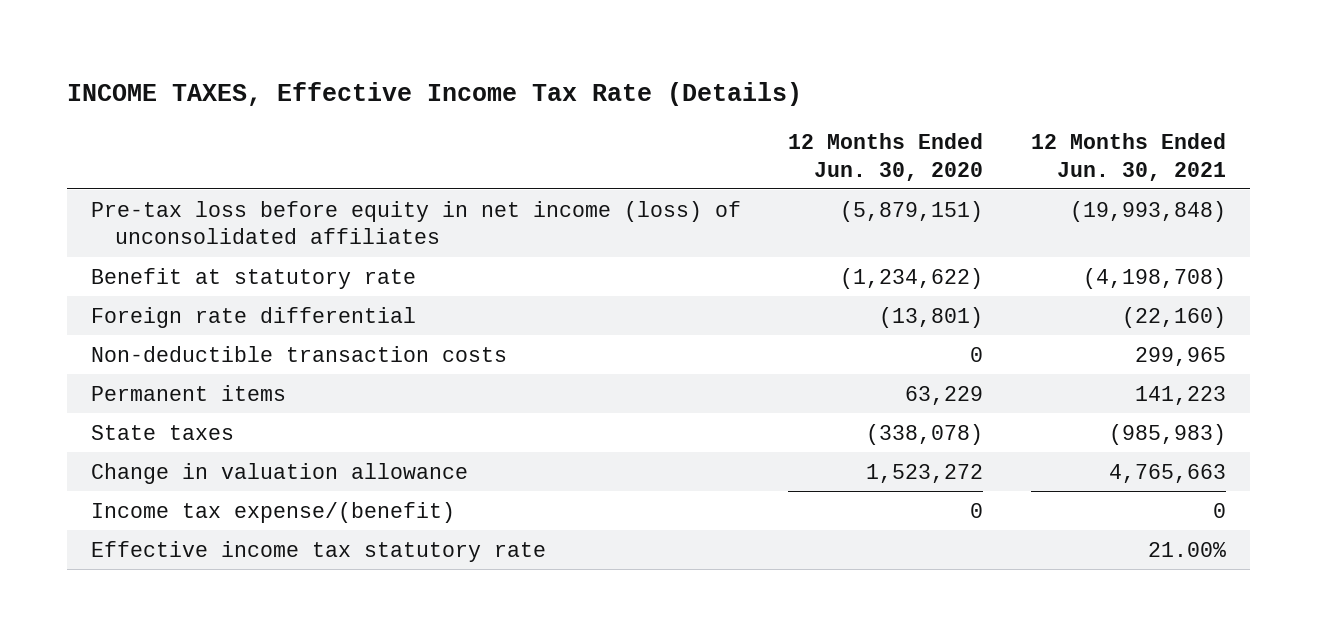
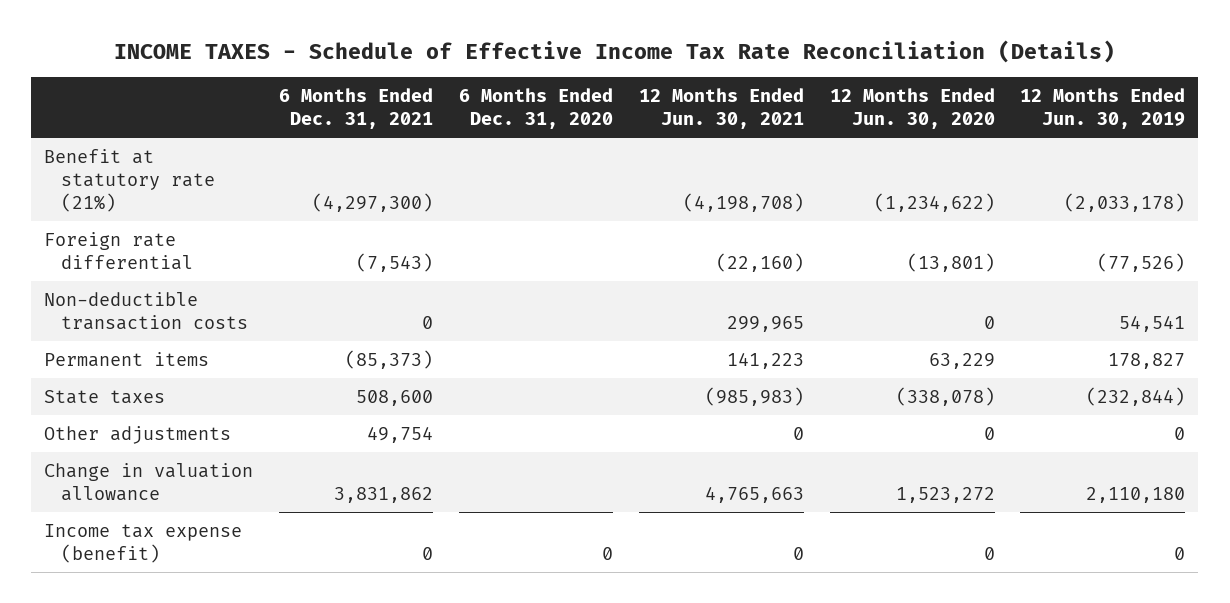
- INCOME TAXES, Effective Income Tax Rate (Details)
+ INCOME TAXES - Schedule of Effective Income Tax Rate Reconciliation (Details)
- | 12 Months Ended Jun. 30, 2020 | 12 Months Ended Jun. 30, 2021
+ | 6 Months Ended Dec. 31, 2021 | 6 Months Ended Dec. 31, 2020 | 12 Months Ended Jun. 30, 2021 | 12 Months Ended Jun. 30, 2020 | 12 Months Ended Jun. 30, 2019
- Pre-tax loss before equity in net income (loss) of unconsolidated affiliates | (5,879,151) | (19,993,848)
- Benefit at statutory rate | (1,234,622) | (4,198,708)
+ Benefit at statutory rate (21%) | (4,297,300) | | (4,198,708) | (1,234,622) | (2,033,178)
+ Other adjustments | 49,754 | | 0 | 0 | 0
- Income tax expense/(benefit) | 0 | 0
- Effective income tax statutory rate | | 21.00%
+ Income tax expense (benefit) | 0 | 0 | 0 | 0 | 0

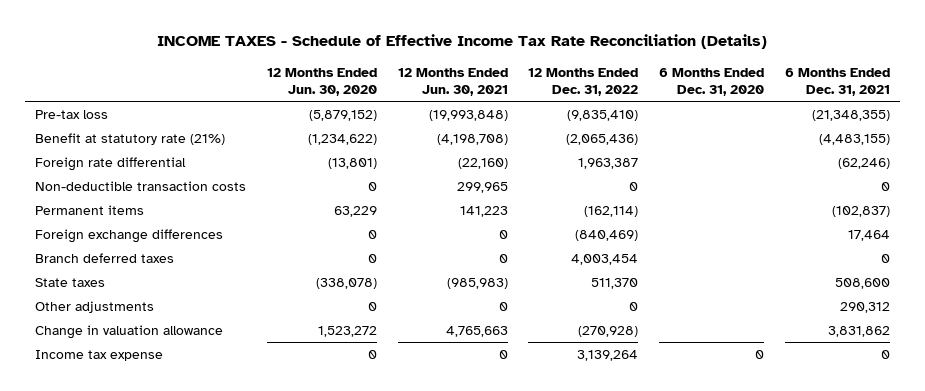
- | 6 Months Ended Dec. 31, 2021 | 6 Months Ended Dec. 31, 2020 | 12 Months Ended Jun. 30, 2021 | 12 Months Ended Jun. 30, 2020 | 12 Months Ended Jun. 30, 2019
+ | 12 Months Ended Jun. 30, 2020 | 12 Months Ended Jun. 30, 2021 | 12 Months Ended Dec. 31, 2022 | 6 Months Ended Dec. 31, 2020 | 6 Months Ended Dec. 31, 2021
- Benefit at statutory rate (21%) | (4,297,300) | | (4,198,708) | (1,234,622) | (2,033,178)
- Foreign rate differential | (7,543) | | (22,160) | (13,801) | (77,526)
+ Pre-tax loss | (5,879,152) | (19,993,848) | (9,835,410) | | (21,348,355)
+ Benefit at statutory rate (21%) | (1,234,622) | (4,198,708) | (2,065,436) | | (4,483,155)
+ Foreign rate differential | (13,801) | (22,160) | 1,963,387 | | (62,246)
- Permanent items | (85,373) | | 141,223 | 63,229 | 178,827
+ Permanent items | 63,229 | 141,223 | (162,114) | | (102,837)
+ Foreign exchange differences | 0 | 0 | (840,469) | | 17,464
+ Branch deferred taxes | 0 | 0 | 4,003,454 | | 0
- Other adjustments | 49,754 | | 0 | 0 | 0
+ Other adjustments | 0 | 0 | 0 | | 290,312
- Income tax expense (benefit) | 0 | 0 | 0 | 0 | 0
+ Income tax expense | 0 | 0 | 3,139,264 | 0 | 0

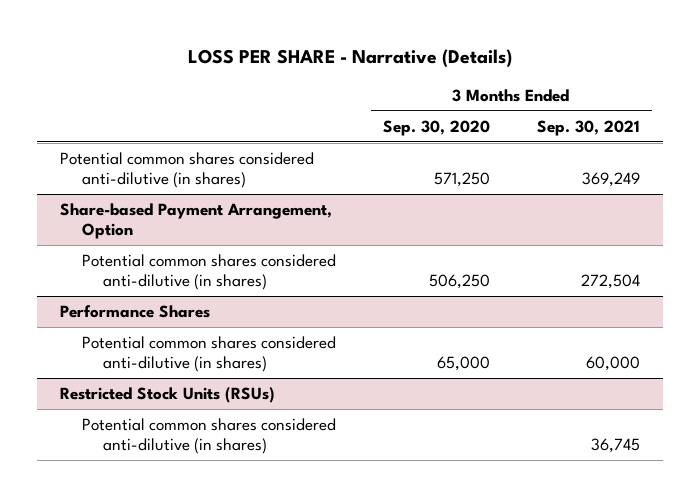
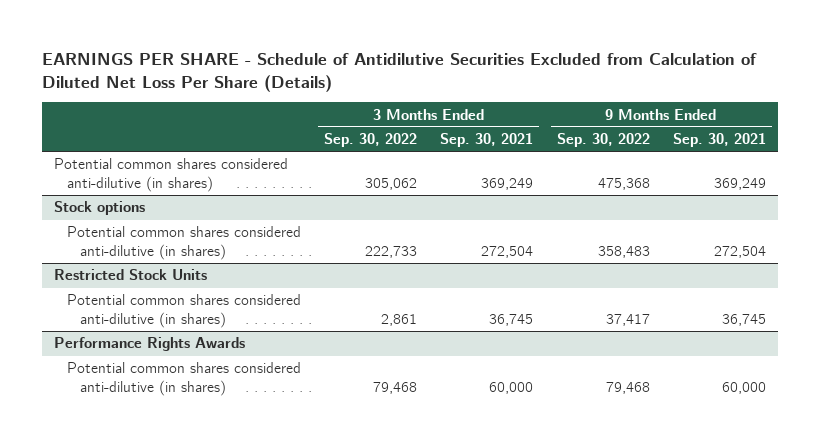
- LOSS PER SHARE - Narrative (Details)
+ EARNINGS PER SHARE - Schedule of Antidilutive Securities Excluded from Calculation of Diluted Net Loss Per Share (Details)
- | 3 Months Ended Sep. 30, 2020 | 3 Months Ended Sep. 30, 2021
+ | 3 Months Ended Sep. 30, 2022 | 3 Months Ended Sep. 30, 2021 | 9 Months Ended Sep. 30, 2022 | 9 Months Ended Sep. 30, 2021
- Share-based Payment Arrangement, Option
+ Stock options
- Performance Shares
- Potential common shares considered anti-dilutive (in shares) | 65,000 | 60,000
- Restricted Stock Units (RSUs)
+ Restricted Stock Units
+ Performance Rights Awards
+ Potential common shares considered anti-dilutive (in shares) | 79,468 | 60,000 | 79,468 | 60,000

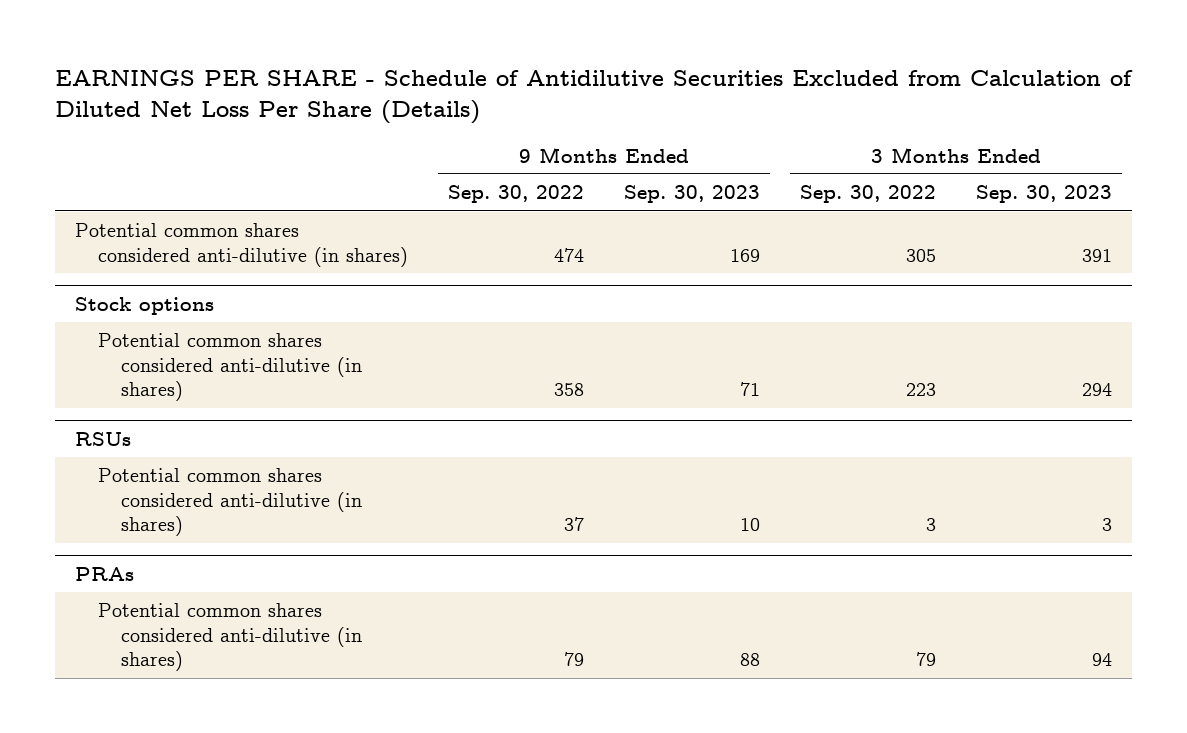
- | 3 Months Ended Sep. 30, 2022 | 3 Months Ended Sep. 30, 2021 | 9 Months Ended Sep. 30, 2022 | 9 Months Ended Sep. 30, 2021
+ | 9 Months Ended Sep. 30, 2022 | 9 Months Ended Sep. 30, 2023 | 3 Months Ended Sep. 30, 2022 | 3 Months Ended Sep. 30, 2023
- Potential common shares considered anti-dilutive (in shares) | 305,062 | 369,249 | 475,368 | 369,249
+ Potential common shares considered anti-dilutive (in shares) | 474 | 169 | 305 | 391
@ Stock options
- Potential common shares considered anti-dilutive (in shares) | 222,733 | 272,504 | 358,483 | 272,504
- Restricted Stock Units
- Potential common shares considered anti-dilutive (in shares) | 2,861 | 36,745 | 37,417 | 36,745
- Performance Rights Awards
- Potential common shares considered anti-dilutive (in shares) | 79,468 | 60,000 | 79,468 | 60,000
@ Stock options
+ Potential common shares considered anti-dilutive (in shares) | 358 | 71 | 223 | 294
+ RSUs
+ Potential common shares considered anti-dilutive (in shares) | 37 | 10 | 3 | 3
+ PRAs
+ Potential common shares considered anti-dilutive (in shares) | 79 | 88 | 79 | 94

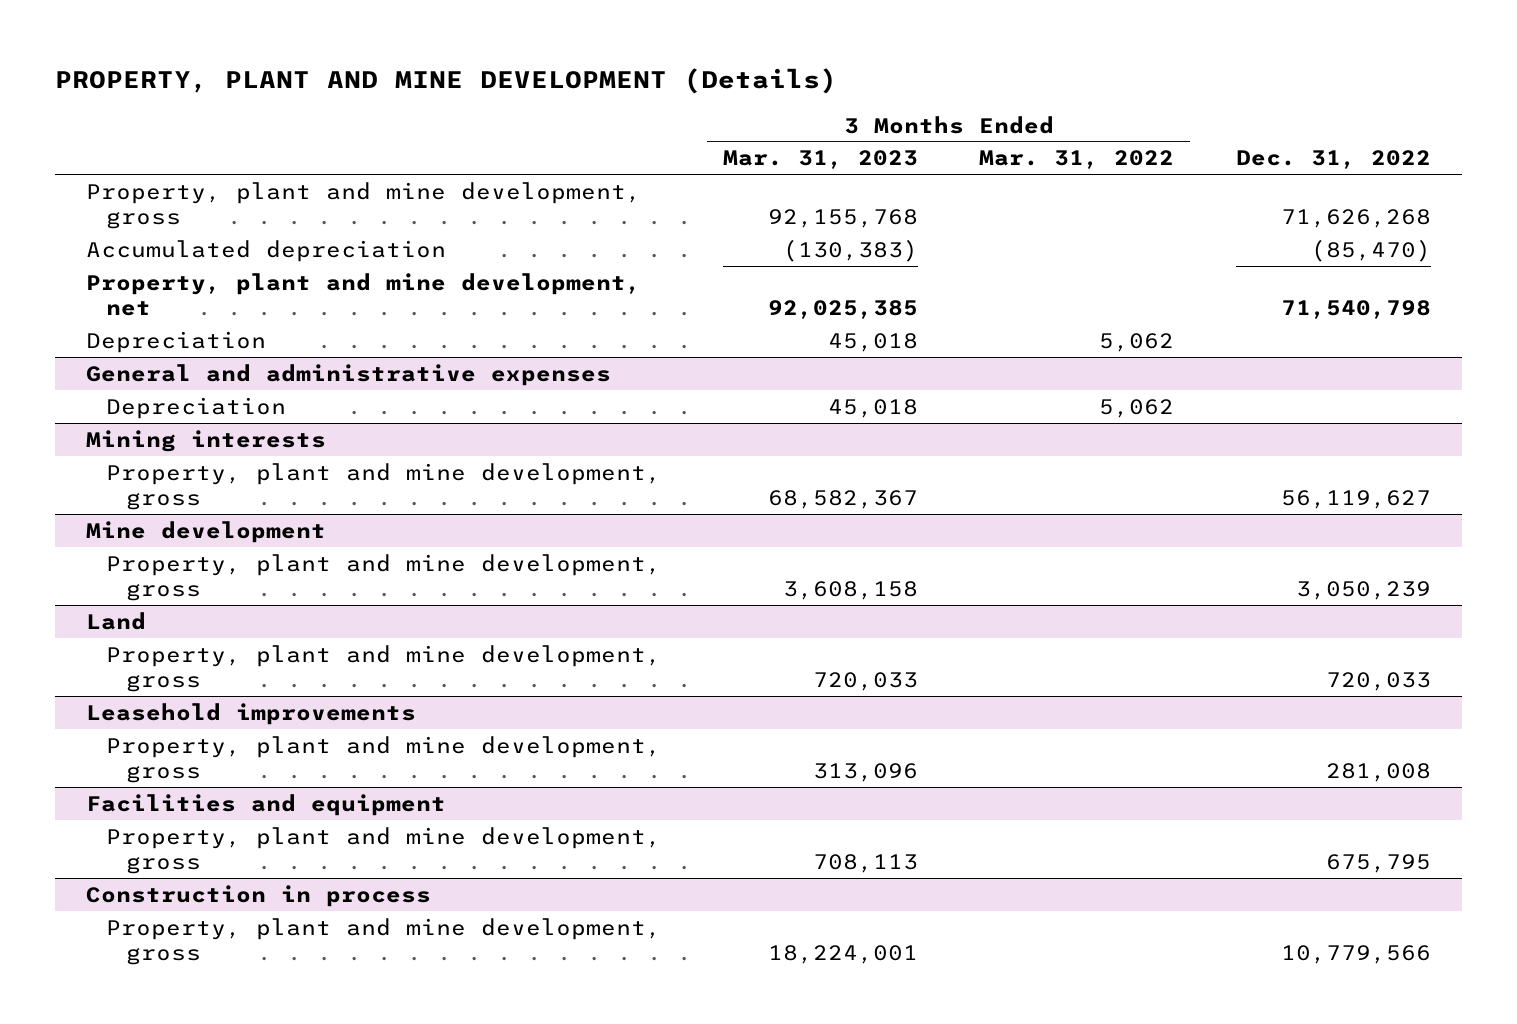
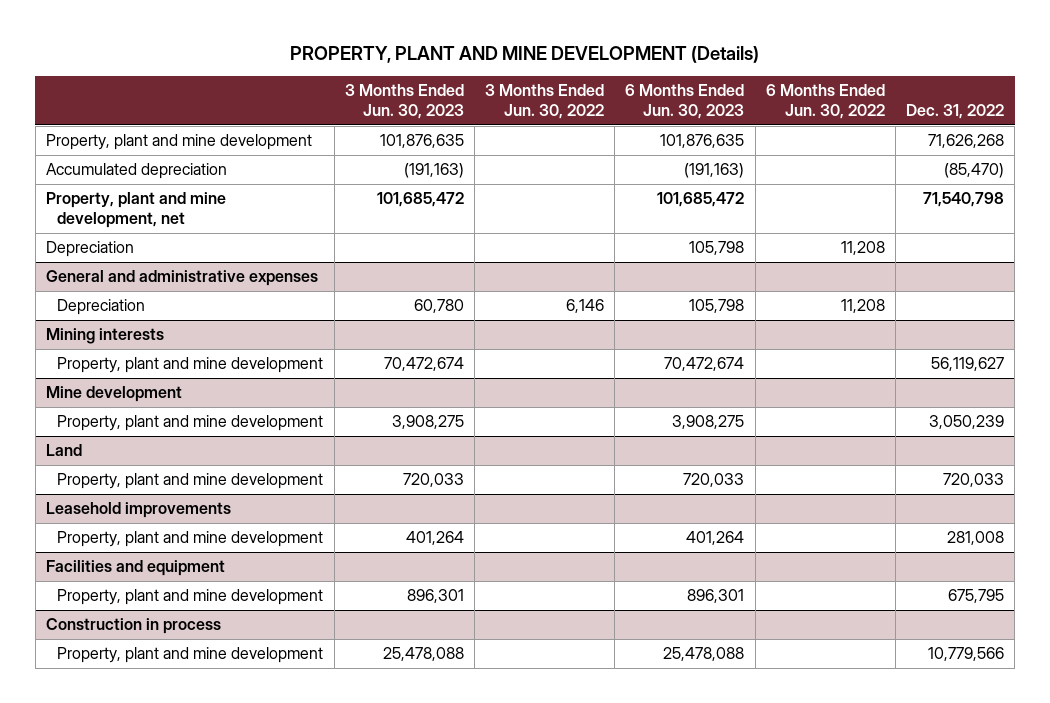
- | 3 Months Ended Mar. 31, 2023 | 3 Months Ended Mar. 31, 2022 | Dec. 31, 2022
+ | 3 Months Ended Jun. 30, 2023 | 3 Months Ended Jun. 30, 2022 | 6 Months Ended Jun. 30, 2023 | 6 Months Ended Jun. 30, 2022 | Dec. 31, 2022
- Property, plant and mine development, gross | 92,155,768 | | 71,626,268
+ Property, plant and mine development | 101,876,635 | | 101,876,635 | | 71,626,268
@ Mining interests
- Property, plant and mine development, gross | 68,582,367 | | 56,119,627
+ Property, plant and mine development | 70,472,674 | | 70,472,674 | | 56,119,627
@ Mine development
- Property, plant and mine development, gross | 3,608,158 | | 3,050,239
+ Property, plant and mine development | 3,908,275 | | 3,908,275 | | 3,050,239
@ Land
- Property, plant and mine development, gross | 720,033 | | 720,033
+ Property, plant and mine development | 720,033 | | 720,033 | | 720,033
@ Leasehold improvements
- Property, plant and mine development, gross | 313,096 | | 281,008
+ Property, plant and mine development | 401,264 | | 401,264 | | 281,008
@ Facilities and equipment
- Property, plant and mine development, gross | 708,113 | | 675,795
+ Property, plant and mine development | 896,301 | | 896,301 | | 675,795
@ Construction in process
- Property, plant and mine development, gross | 18,224,001 | | 10,779,566
+ Property, plant and mine development | 25,478,088 | | 25,478,088 | | 10,779,566

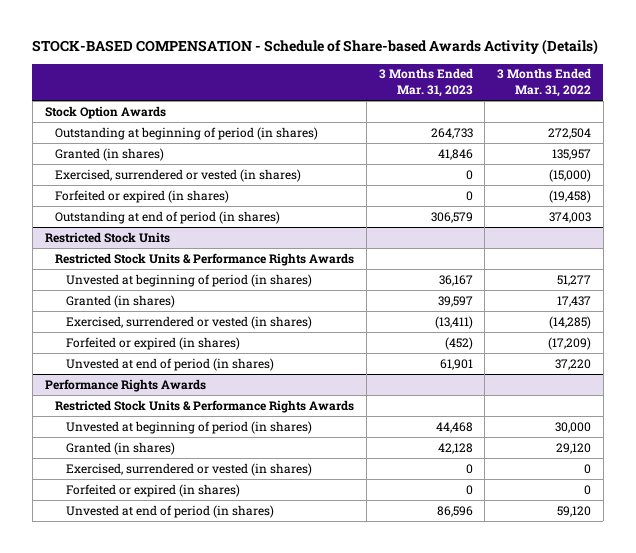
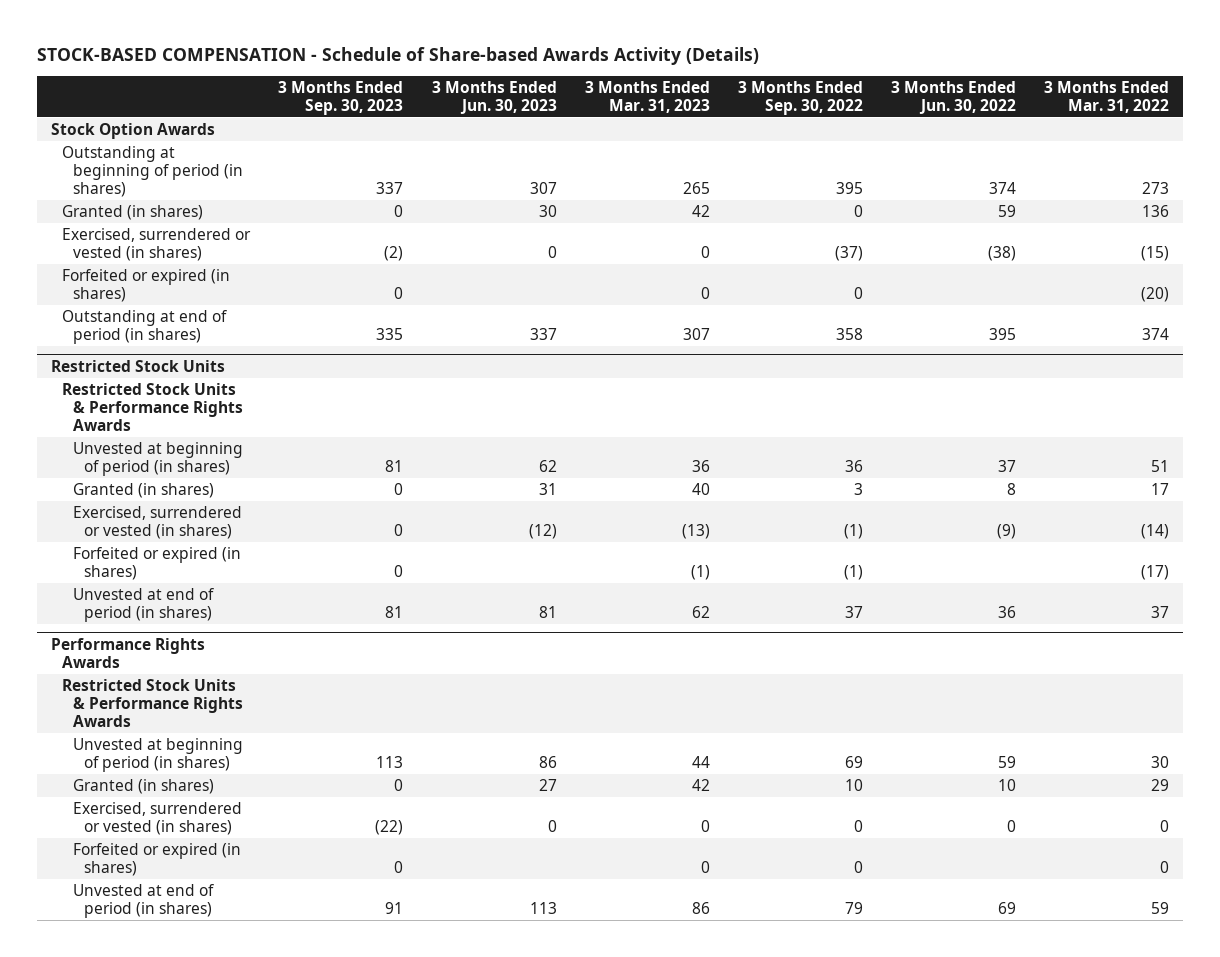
- | 3 Months Ended Mar. 31, 2023 | 3 Months Ended Mar. 31, 2022
+ | 3 Months Ended Sep. 30, 2023 | 3 Months Ended Jun. 30, 2023 | 3 Months Ended Mar. 31, 2023 | 3 Months Ended Sep. 30, 2022 | 3 Months Ended Jun. 30, 2022 | 3 Months Ended Mar. 31, 2022
- Outstanding at beginning of period (in shares) | 264,733 | 272,504
- Granted (in shares) | 41,846 | 135,957
- Exercised, surrendered or vested (in shares) | 0 | (15,000)
- Forfeited or expired (in shares) | 0 | (19,458)
- Outstanding at end of period (in shares) | 306,579 | 374,003
+ Outstanding at beginning of period (in shares) | 337 | 307 | 265 | 395 | 374 | 273
+ Granted (in shares) | 0 | 30 | 42 | 0 | 59 | 136
+ Exercised, surrendered or vested (in shares) | (2) | 0 | 0 | (37) | (38) | (15)
+ Forfeited or expired (in shares) | 0 | | 0 | 0 | | (20)
+ Outstanding at end of period (in shares) | 335 | 337 | 307 | 358 | 395 | 374
@ Restricted Stock Units
- Unvested at beginning of period (in shares) | 36,167 | 51,277
- Granted (in shares) | 39,597 | 17,437
- Exercised, surrendered or vested (in shares) | (13,411) | (14,285)
- Forfeited or expired (in shares) | (452) | (17,209)
- Unvested at end of period (in shares) | 61,901 | 37,220
+ Unvested at beginning of period (in shares) | 81 | 62 | 36 | 36 | 37 | 51
+ Granted (in shares) | 0 | 31 | 40 | 3 | 8 | 17
+ Exercised, surrendered or vested (in shares) | 0 | (12) | (13) | (1) | (9) | (14)
+ Forfeited or expired (in shares) | 0 | | (1) | (1) | | (17)
+ Unvested at end of period (in shares) | 81 | 81 | 62 | 37 | 36 | 37
@ Performance Rights Awards
- Unvested at beginning of period (in shares) | 44,468 | 30,000
- Granted (in shares) | 42,128 | 29,120
+ Unvested at beginning of period (in shares) | 113 | 86 | 44 | 69 | 59 | 30
+ Granted (in shares) | 0 | 27 | 42 | 10 | 10 | 29
- Unvested at end of period (in shares) | 86,596 | 59,120
+ Unvested at end of period (in shares) | 91 | 113 | 86 | 79 | 69 | 59

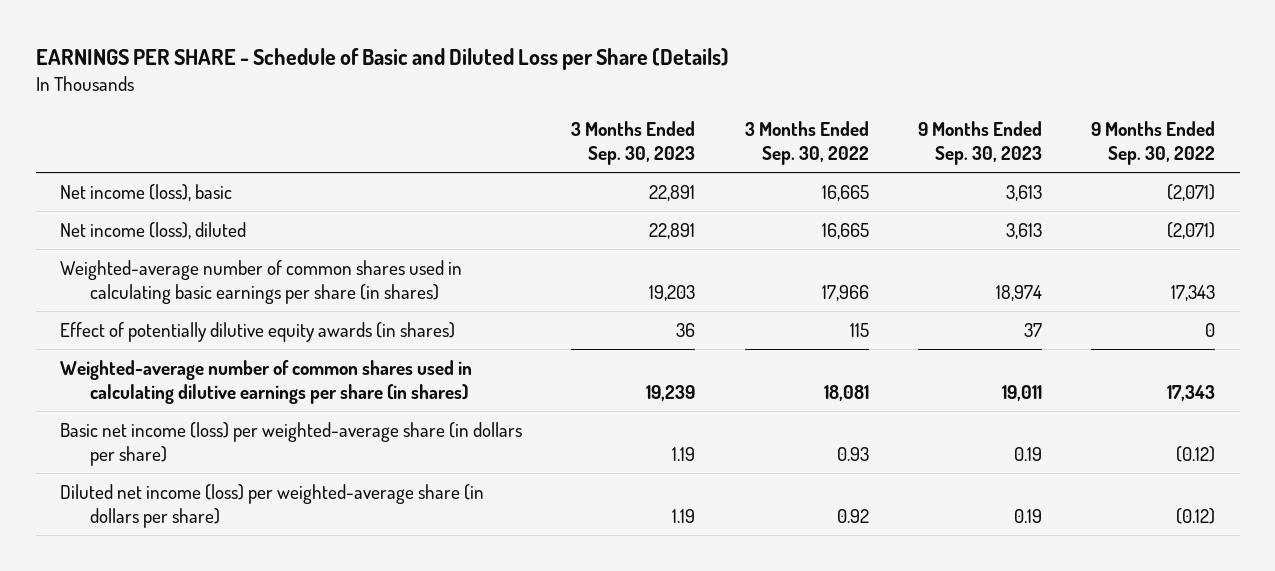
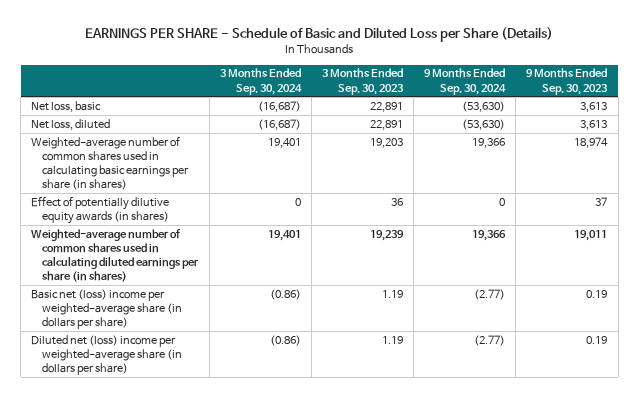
- | 3 Months Ended Sep. 30, 2023 | 3 Months Ended Sep. 30, 2022 | 9 Months Ended Sep. 30, 2023 | 9 Months Ended Sep. 30, 2022
+ | 3 Months Ended Sep. 30, 2024 | 3 Months Ended Sep. 30, 2023 | 9 Months Ended Sep. 30, 2024 | 9 Months Ended Sep. 30, 2023
- Net income (loss), basic | 22,891 | 16,665 | 3,613 | (2,071)
- Net income (loss), diluted | 22,891 | 16,665 | 3,613 | (2,071)
+ Net loss, basic | (16,687) | 22,891 | (53,630) | 3,613
+ Net loss, diluted | (16,687) | 22,891 | (53,630) | 3,613
- Weighted-average number of common shares used in calculating dilutive earnings per share (in shares) | 19,239 | 18,081 | 19,011 | 17,343
- Basic net income (loss) per weighted-average share (in dollars per share) | 1.19 | 0.93 | 0.19 | (0.12)
- Diluted net income (loss) per weighted-average share (in dollars per share) | 1.19 | 0.92 | 0.19 | (0.12)
+ Weighted-average number of common shares used in calculating diluted earnings per share (in shares) | 19,401 | 19,239 | 19,366 | 19,011
+ Basic net (loss) income per weighted-average share (in dollars per share) | (0.86) | 1.19 | (2.77) | 0.19
+ Diluted net (loss) income per weighted-average share (in dollars per share) | (0.86) | 1.19 | (2.77) | 0.19

